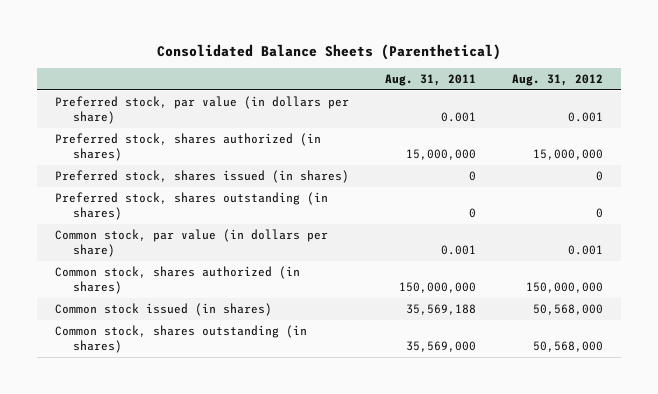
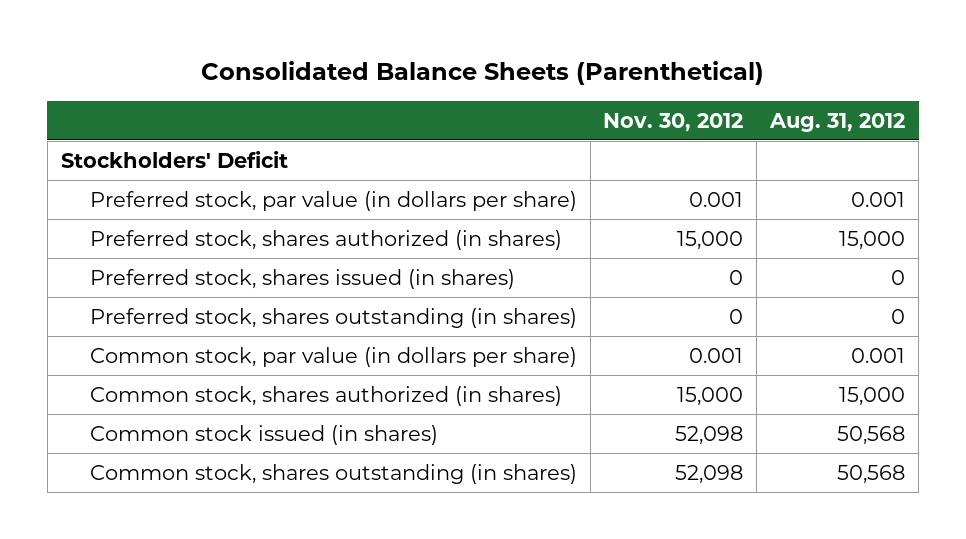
- | Aug. 31, 2011 | Aug. 31, 2012
+ | Nov. 30, 2012 | Aug. 31, 2012
+ Stockholders' Deficit
- Preferred stock, shares authorized (in shares) | 15,000,000 | 15,000,000
+ Preferred stock, shares authorized (in shares) | 15,000 | 15,000
- Common stock, shares authorized (in shares) | 150,000,000 | 150,000,000
- Common stock issued (in shares) | 35,569,188 | 50,568,000
- Common stock, shares outstanding (in shares) | 35,569,000 | 50,568,000
+ Common stock, shares authorized (in shares) | 15,000 | 15,000
+ Common stock issued (in shares) | 52,098 | 50,568
+ Common stock, shares outstanding (in shares) | 52,098 | 50,568

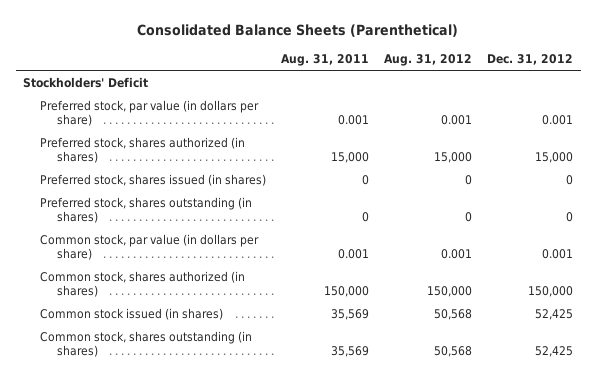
- | Nov. 30, 2012 | Aug. 31, 2012
+ | Aug. 31, 2011 | Aug. 31, 2012 | Dec. 31, 2012
- Common stock, shares authorized (in shares) | 15,000 | 15,000
+ Common stock, shares authorized (in shares) | 150,000 | 150,000 | 150,000

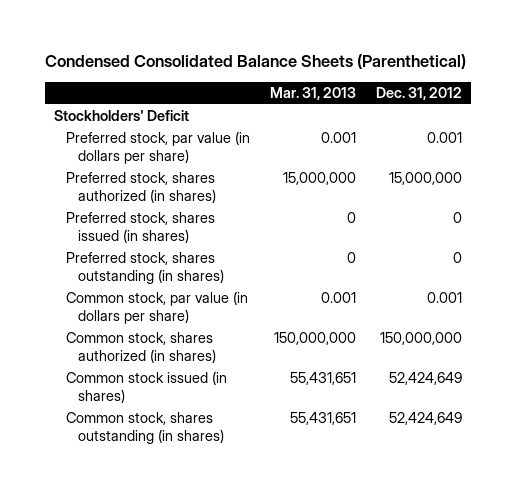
- Consolidated Balance Sheets (Parenthetical)
+ Condensed Consolidated Balance Sheets (Parenthetical)
- | Aug. 31, 2011 | Aug. 31, 2012 | Dec. 31, 2012
+ | Mar. 31, 2013 | Dec. 31, 2012
- Preferred stock, shares authorized (in shares) | 15,000 | 15,000 | 15,000
+ Preferred stock, shares authorized (in shares) | 15,000,000 | 15,000,000
- Common stock, shares authorized (in shares) | 150,000 | 150,000 | 150,000
- Common stock issued (in shares) | 35,569 | 50,568 | 52,425
- Common stock, shares outstanding (in shares) | 35,569 | 50,568 | 52,425
+ Common stock, shares authorized (in shares) | 150,000,000 | 150,000,000
+ Common stock issued (in shares) | 55,431,651 | 52,424,649
+ Common stock, shares outstanding (in shares) | 55,431,651 | 52,424,649

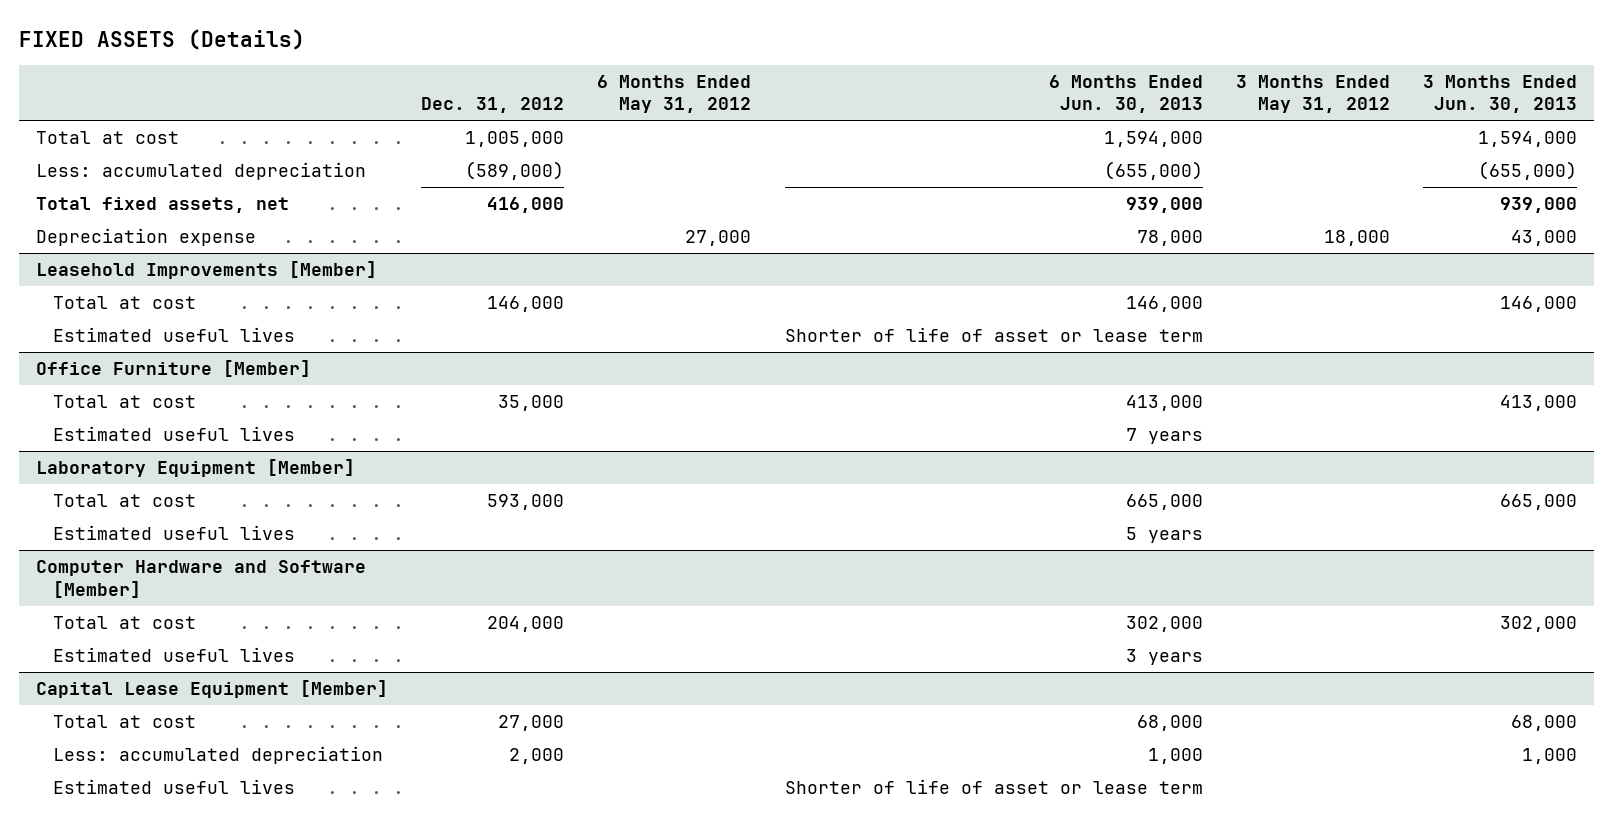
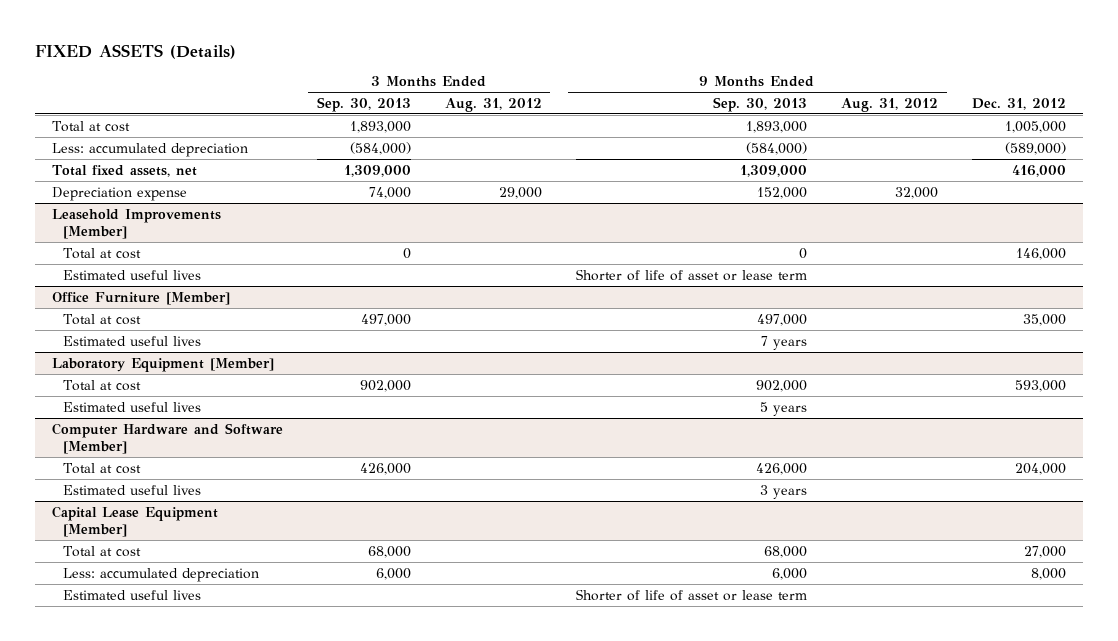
- | Dec. 31, 2012 | 6 Months Ended May 31, 2012 | 6 Months Ended Jun. 30, 2013 | 3 Months Ended May 31, 2012 | 3 Months Ended Jun. 30, 2013
+ | 3 Months Ended Sep. 30, 2013 | 3 Months Ended Aug. 31, 2012 | 9 Months Ended Sep. 30, 2013 | 9 Months Ended Aug. 31, 2012 | Dec. 31, 2012
@ Capital Lease Equipment [Member]
- Less: accumulated depreciation | 2,000 | | 1,000 | | 1,000
+ Less: accumulated depreciation | 6,000 | | 6,000 | | 8,000

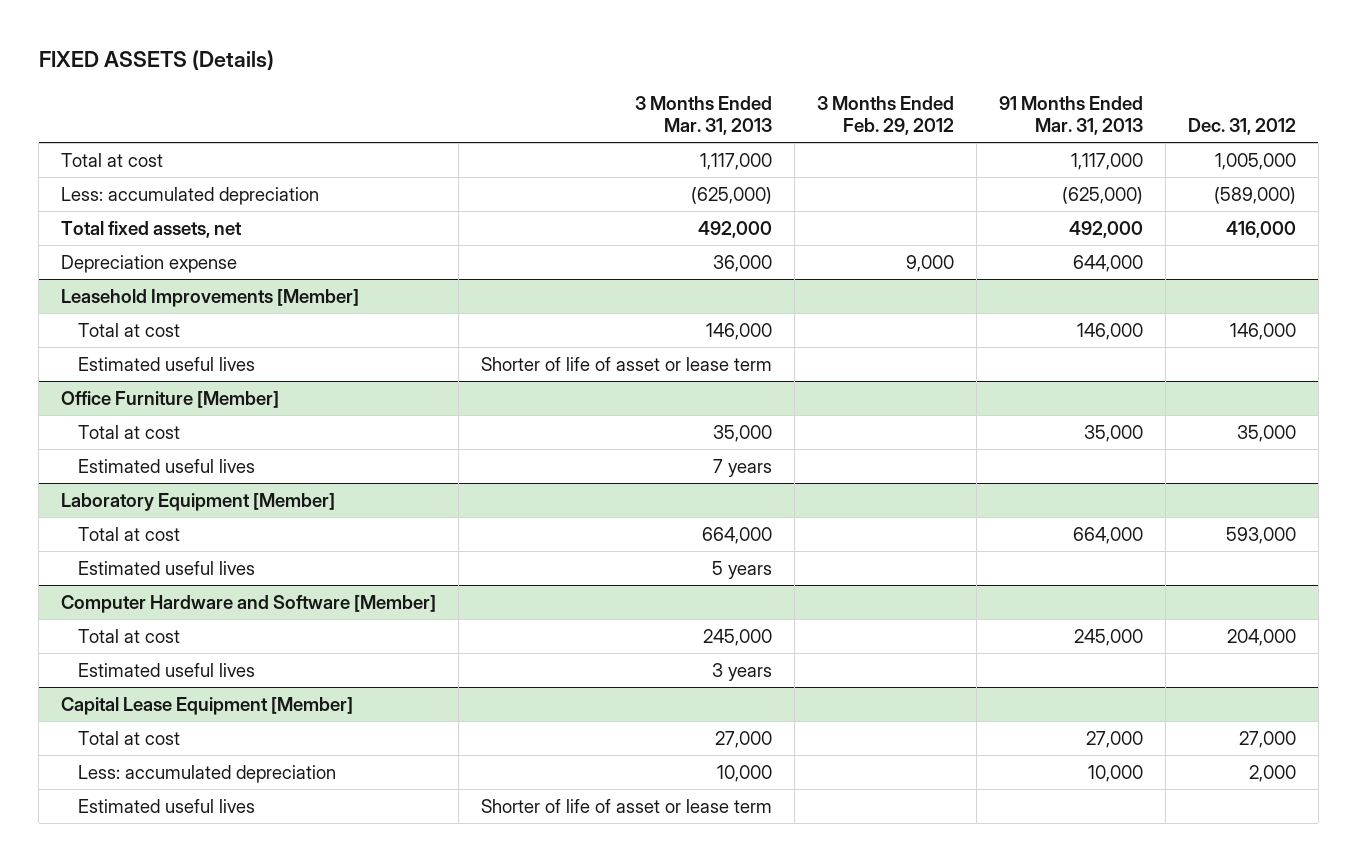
- | 3 Months Ended Sep. 30, 2013 | 3 Months Ended Aug. 31, 2012 | 9 Months Ended Sep. 30, 2013 | 9 Months Ended Aug. 31, 2012 | Dec. 31, 2012
+ | 3 Months Ended Mar. 31, 2013 | 3 Months Ended Feb. 29, 2012 | 91 Months Ended Mar. 31, 2013 | Dec. 31, 2012
@ Capital Lease Equipment [Member]
- Less: accumulated depreciation | 6,000 | | 6,000 | | 8,000
+ Less: accumulated depreciation | 10,000 | | 10,000 | 2,000

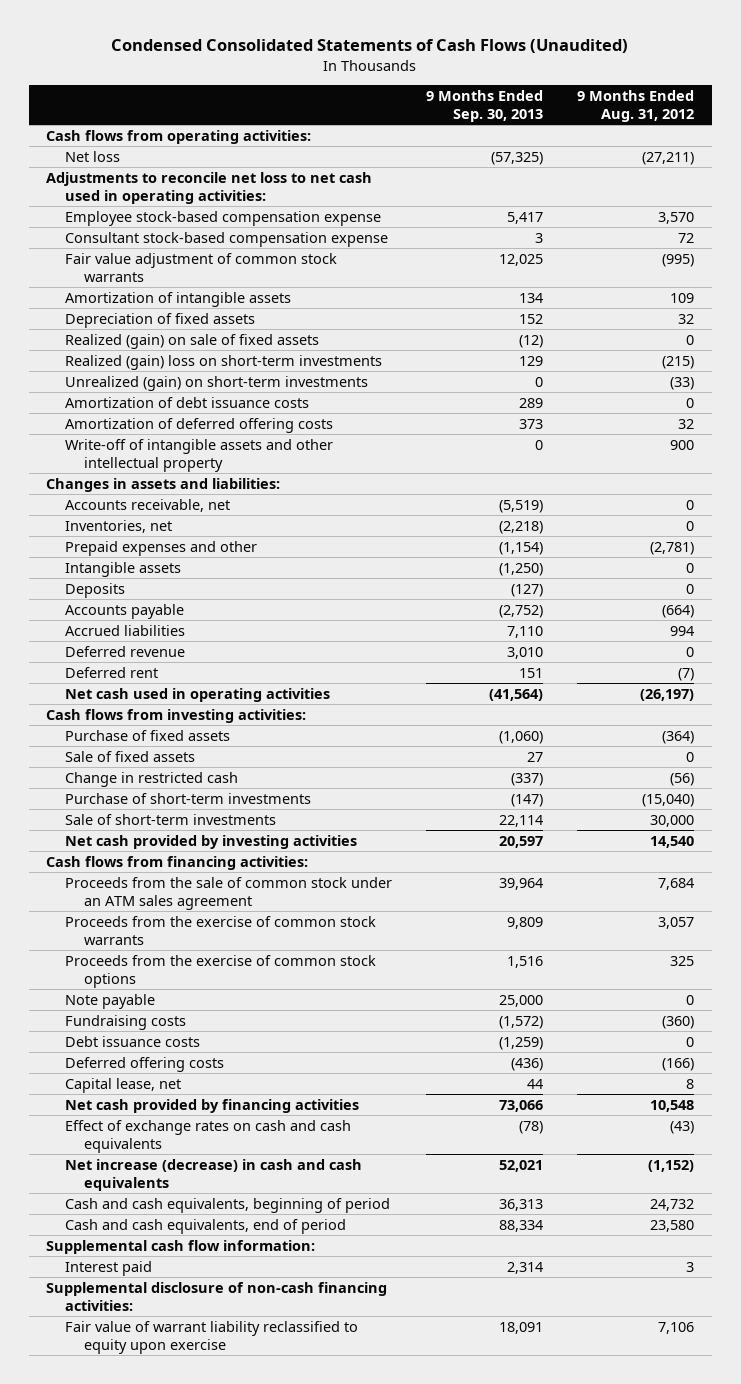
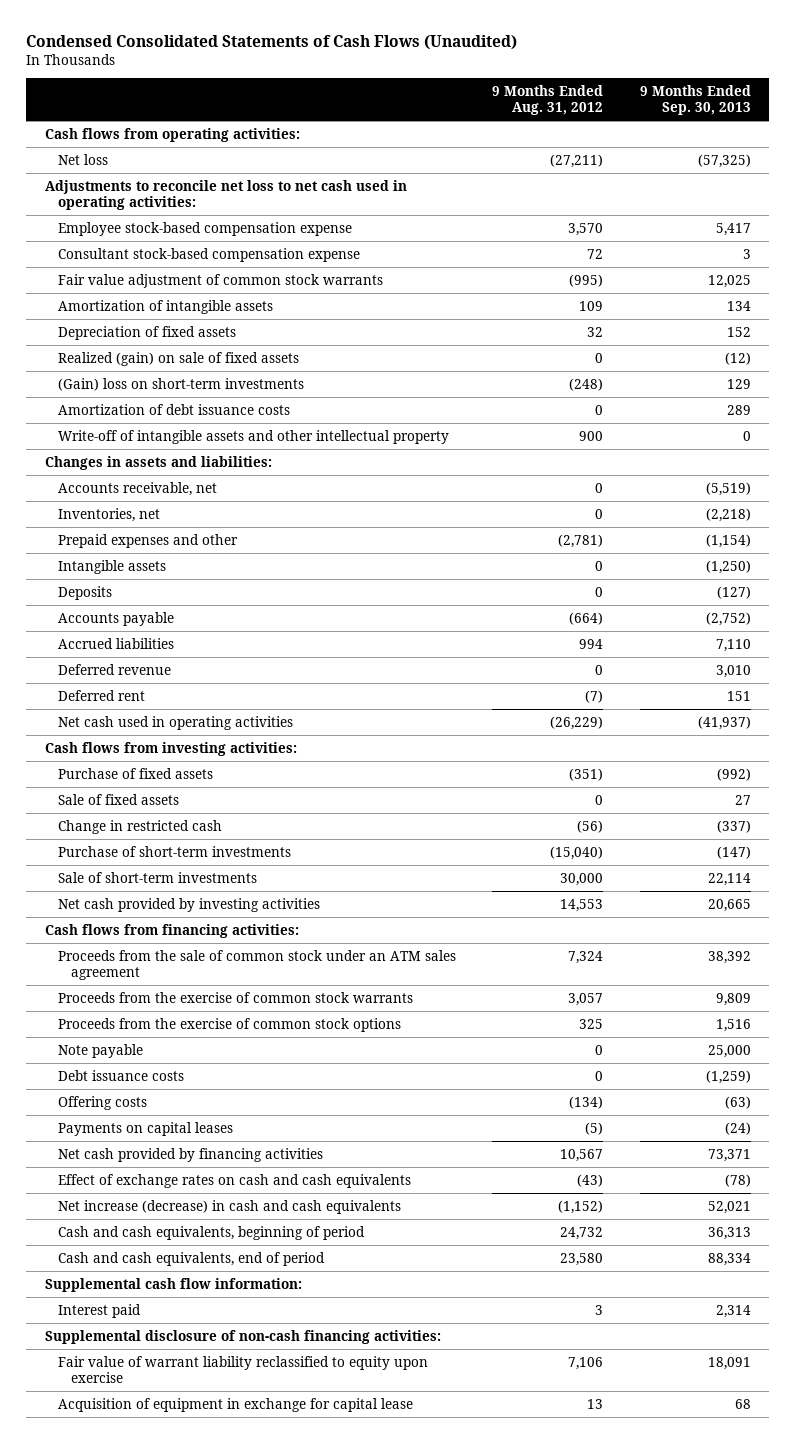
- | 9 Months Ended Sep. 30, 2013 | 9 Months Ended Aug. 31, 2012
+ | 9 Months Ended Aug. 31, 2012 | 9 Months Ended Sep. 30, 2013
- Realized (gain) loss on short-term investments | 129 | (215)
- Unrealized (gain) on short-term investments | 0 | (33)
+ (Gain) loss on short-term investments | (248) | 129
- Amortization of deferred offering costs | 373 | 32
- Net cash used in operating activities | (41,564) | (26,197)
+ Net cash used in operating activities | (26,229) | (41,937)
- Purchase of fixed assets | (1,060) | (364)
+ Purchase of fixed assets | (351) | (992)
- Net cash provided by investing activities | 20,597 | 14,540
+ Net cash provided by investing activities | 14,553 | 20,665
- Proceeds from the sale of common stock under an ATM sales agreement | 39,964 | 7,684
+ Proceeds from the sale of common stock under an ATM sales agreement | 7,324 | 38,392
- Fundraising costs | (1,572) | (360)
- Deferred offering costs | (436) | (166)
- Capital lease, net | 44 | 8
- Net cash provided by financing activities | 73,066 | 10,548
+ Offering costs | (134) | (63)
+ Payments on capital leases | (5) | (24)
+ Net cash provided by financing activities | 10,567 | 73,371
+ Acquisition of equipment in exchange for capital lease | 13 | 68

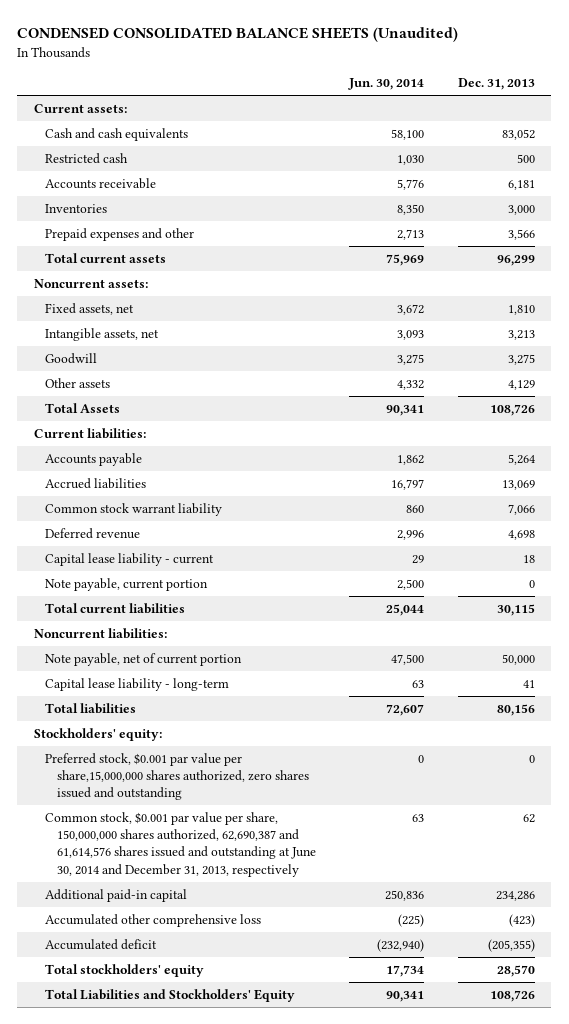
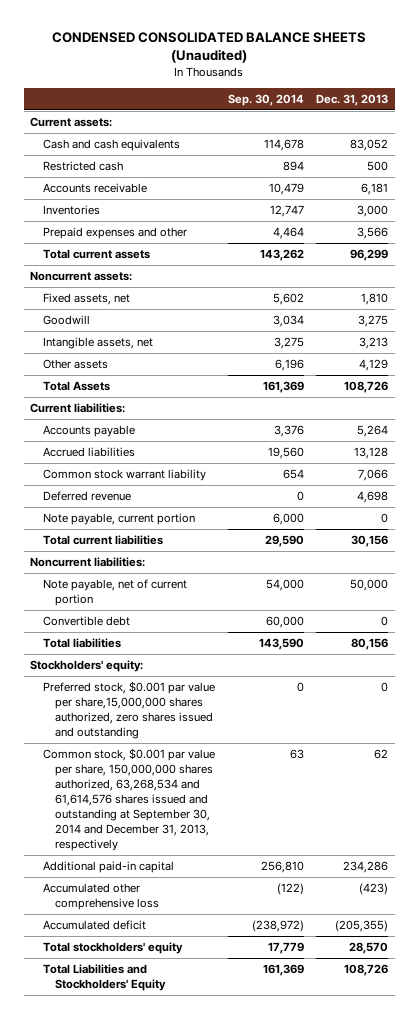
- | Jun. 30, 2014 | Dec. 31, 2013
+ | Sep. 30, 2014 | Dec. 31, 2013
moved down: Intangible assets, net | 3,275 | 3,213
- Accrued liabilities | 16,797 | 13,069
+ Accrued liabilities | 19,560 | 13,128
- Capital lease liability - current | 29 | 18
- Total current liabilities | 25,044 | 30,115
+ Total current liabilities | 29,590 | 30,156
- Capital lease liability - long-term | 63 | 41
+ Convertible debt | 60,000 | 0
- Common stock, $0.001 par value per share, 150,000,000 shares authorized, 62,690,387 and 61,614,576 shares issued and outstanding at June 30, 2014 and December 31, 2013, respectively | 63 | 62
+ Common stock, $0.001 par value per share, 150,000,000 shares authorized, 63,268,534 and 61,614,576 shares issued and outstanding at September 30, 2014 and December 31, 2013, respectively | 63 | 62

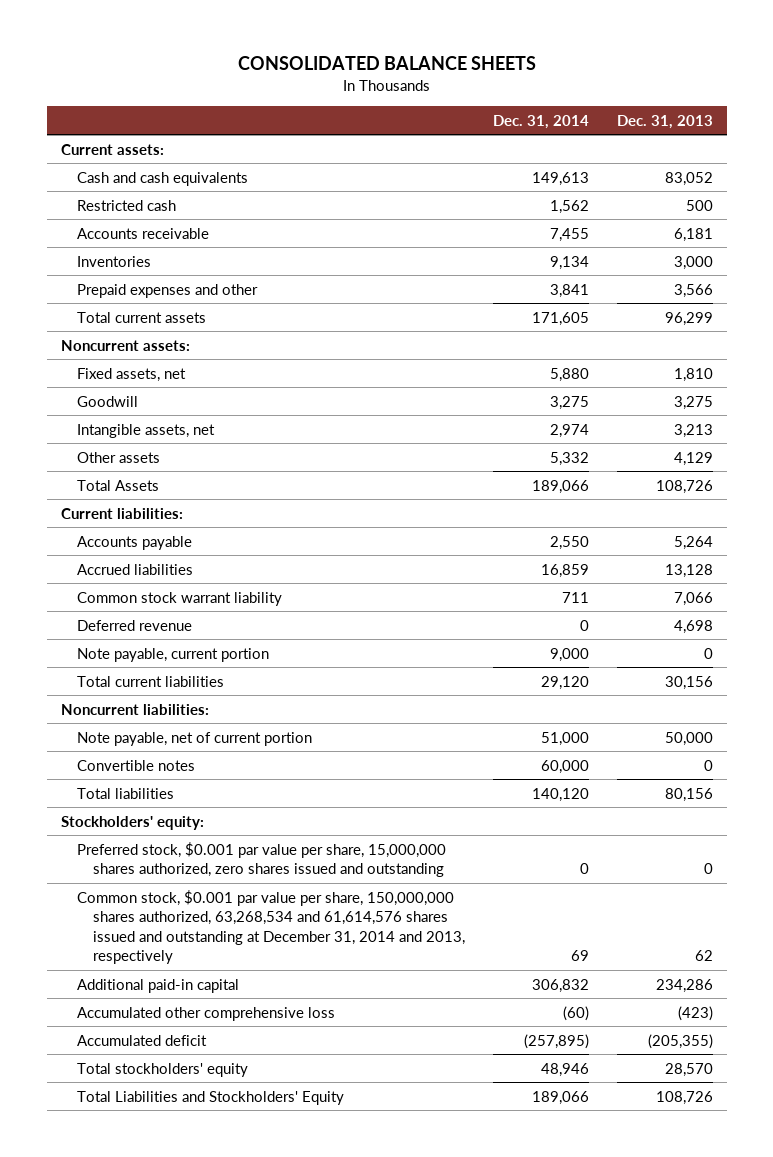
- CONDENSED CONSOLIDATED BALANCE SHEETS (Unaudited)
+ CONSOLIDATED BALANCE SHEETS
- | Sep. 30, 2014 | Dec. 31, 2013
+ | Dec. 31, 2014 | Dec. 31, 2013
- Convertible debt | 60,000 | 0
+ Convertible notes | 60,000 | 0
- Preferred stock, $0.001 par value per share,15,000,000 shares authorized, zero shares issued and outstanding | 0 | 0
- Common stock, $0.001 par value per share, 150,000,000 shares authorized, 63,268,534 and 61,614,576 shares issued and outstanding at September 30, 2014 and December 31, 2013, respectively | 63 | 62
+ Preferred stock, $0.001 par value per share, 15,000,000 shares authorized, zero shares issued and outstanding | 0 | 0
+ Common stock, $0.001 par value per share, 150,000,000 shares authorized, 63,268,534 and 61,614,576 shares issued and outstanding at December 31, 2014 and 2013, respectively | 69 | 62

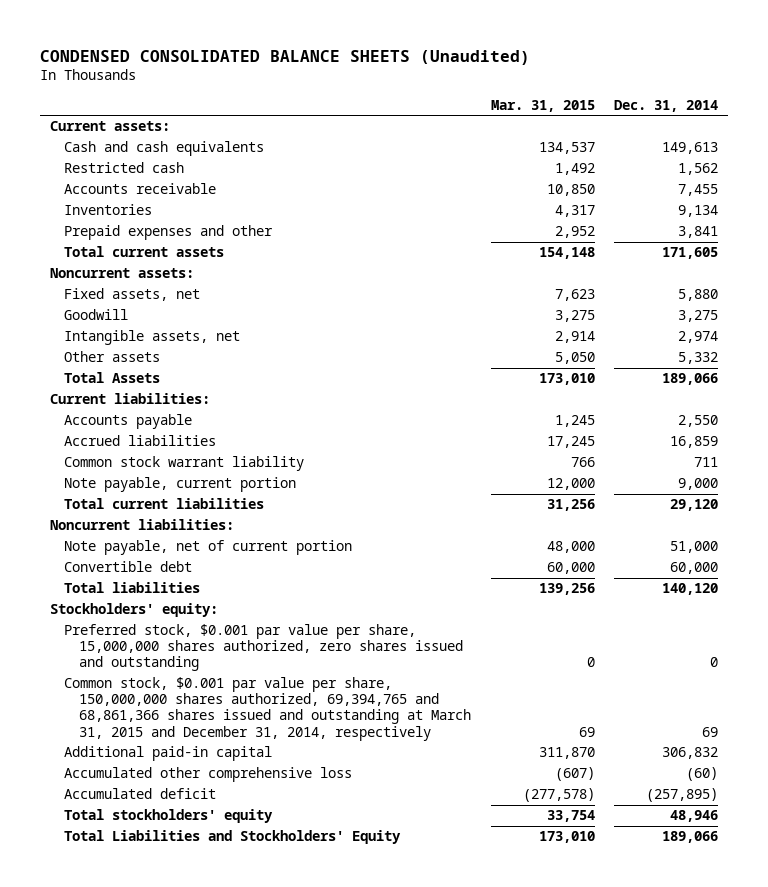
- CONSOLIDATED BALANCE SHEETS
+ CONDENSED CONSOLIDATED BALANCE SHEETS (Unaudited)
- | Dec. 31, 2014 | Dec. 31, 2013
+ | Mar. 31, 2015 | Dec. 31, 2014
- Deferred revenue | 0 | 4,698
- Convertible notes | 60,000 | 0
+ Convertible debt | 60,000 | 60,000
- Common stock, $0.001 par value per share, 150,000,000 shares authorized, 63,268,534 and 61,614,576 shares issued and outstanding at December 31, 2014 and 2013, respectively | 69 | 62
+ Common stock, $0.001 par value per share, 150,000,000 shares authorized, 69,394,765 and 68,861,366 shares issued and outstanding at March 31, 2015 and December 31, 2014, respectively | 69 | 69

